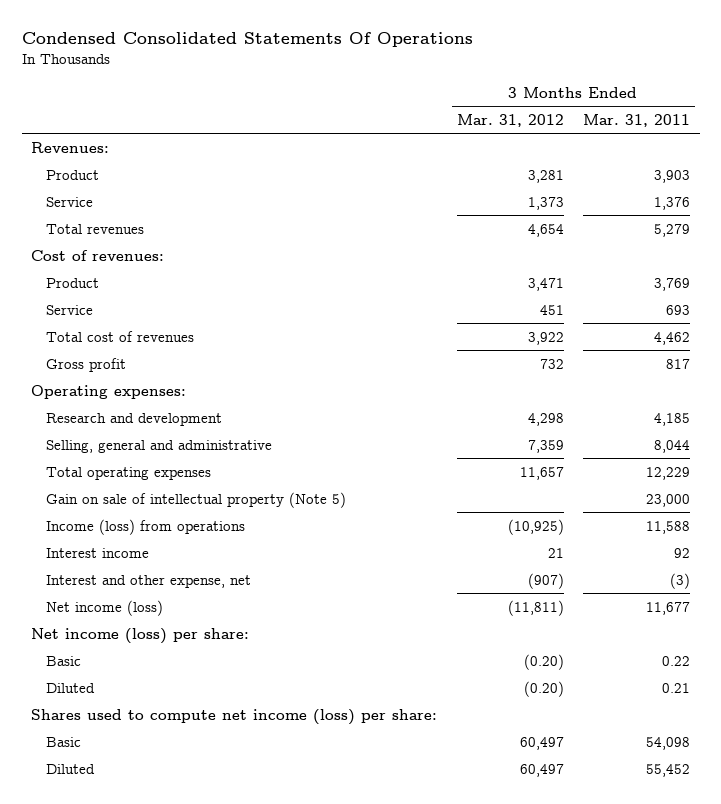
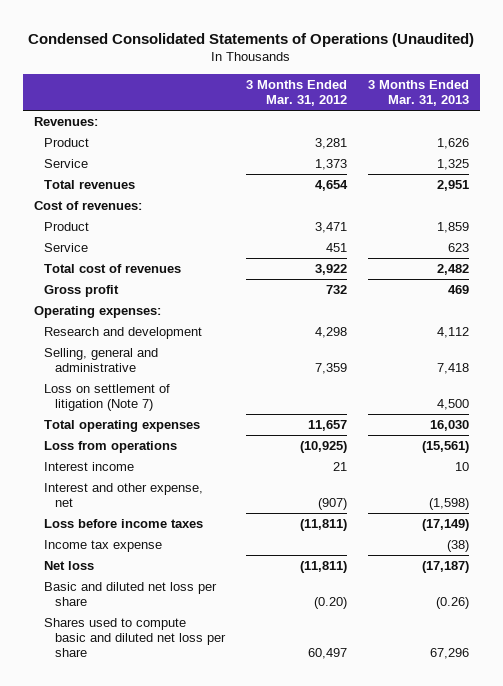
- Condensed Consolidated Statements Of Operations
+ Condensed Consolidated Statements of Operations (Unaudited)
- | 3 Months Ended Mar. 31, 2012 | 3 Months Ended Mar. 31, 2011
+ | 3 Months Ended Mar. 31, 2012 | 3 Months Ended Mar. 31, 2013
+ Loss on settlement of litigation (Note 7) | | 4,500
- Gain on sale of intellectual property (Note 5) | | 23,000
- Income (loss) from operations | (10,925) | 11,588
+ Loss from operations | (10,925) | (15,561)
- Net income (loss) | (11,811) | 11,677
- Net income (loss) per share:
- Basic | (0.20) | 0.22
- Diluted | (0.20) | 0.21
- Shares used to compute net income (loss) per share:
- Basic | 60,497 | 54,098
- Diluted | 60,497 | 55,452
+ Loss before income taxes | (11,811) | (17,149)
+ Income tax expense | | (38)
+ Net loss | (11,811) | (17,187)
+ Basic and diluted net loss per share | (0.20) | (0.26)
+ Shares used to compute basic and diluted net loss per share | 60,497 | 67,296

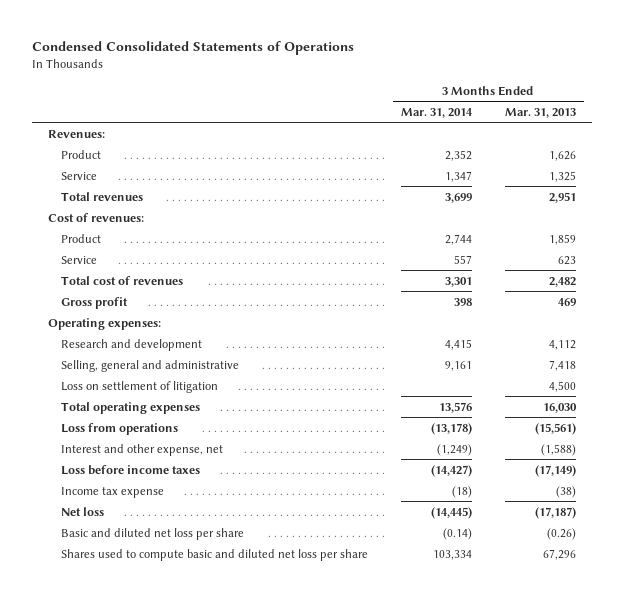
- Condensed Consolidated Statements of Operations (Unaudited)
+ Condensed Consolidated Statements of Operations
- | 3 Months Ended Mar. 31, 2012 | 3 Months Ended Mar. 31, 2013
+ | 3 Months Ended Mar. 31, 2014 | 3 Months Ended Mar. 31, 2013
- Loss on settlement of litigation (Note 7) | | 4,500
+ Loss on settlement of litigation | | 4,500
- Interest income | 21 | 10
- Interest and other expense, net | (907) | (1,598)
+ Interest and other expense, net | (1,249) | (1,588)

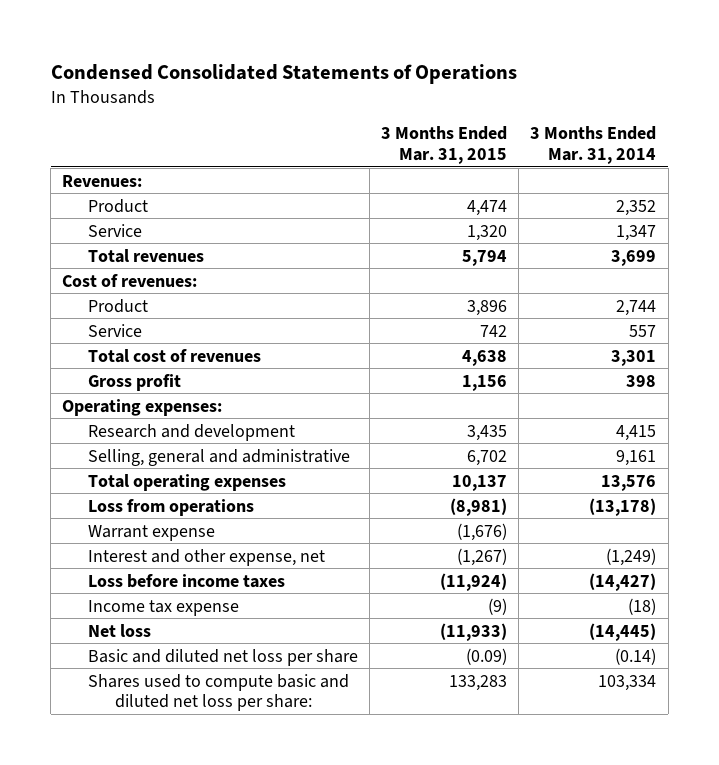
- | 3 Months Ended Mar. 31, 2014 | 3 Months Ended Mar. 31, 2013
+ | 3 Months Ended Mar. 31, 2015 | 3 Months Ended Mar. 31, 2014
- Loss on settlement of litigation | | 4,500
+ Warrant expense | (1,676) |
- Shares used to compute basic and diluted net loss per share | 103,334 | 67,296
+ Shares used to compute basic and diluted net loss per share: | 133,283 | 103,334

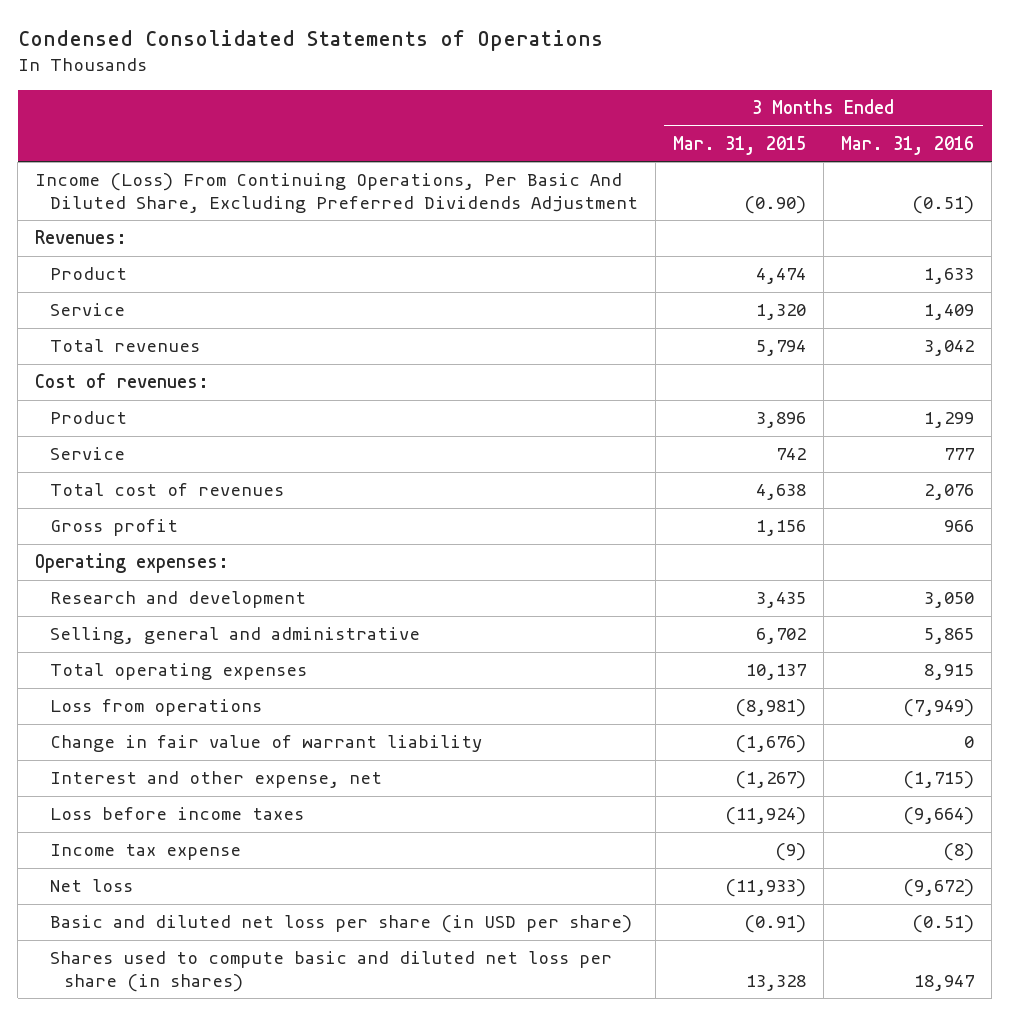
- | 3 Months Ended Mar. 31, 2015 | 3 Months Ended Mar. 31, 2014
+ | 3 Months Ended Mar. 31, 2015 | 3 Months Ended Mar. 31, 2016
+ Income (Loss) From Continuing Operations, Per Basic And Diluted Share, Excluding Preferred Dividends Adjustment | (0.90) | (0.51)
- Warrant expense | (1,676) |
+ Change in fair value of warrant liability | (1,676) | 0
- Basic and diluted net loss per share | (0.09) | (0.14)
- Shares used to compute basic and diluted net loss per share: | 133,283 | 103,334
+ Basic and diluted net loss per share (in USD per share) | (0.91) | (0.51)
+ Shares used to compute basic and diluted net loss per share (in shares) | 13,328 | 18,947

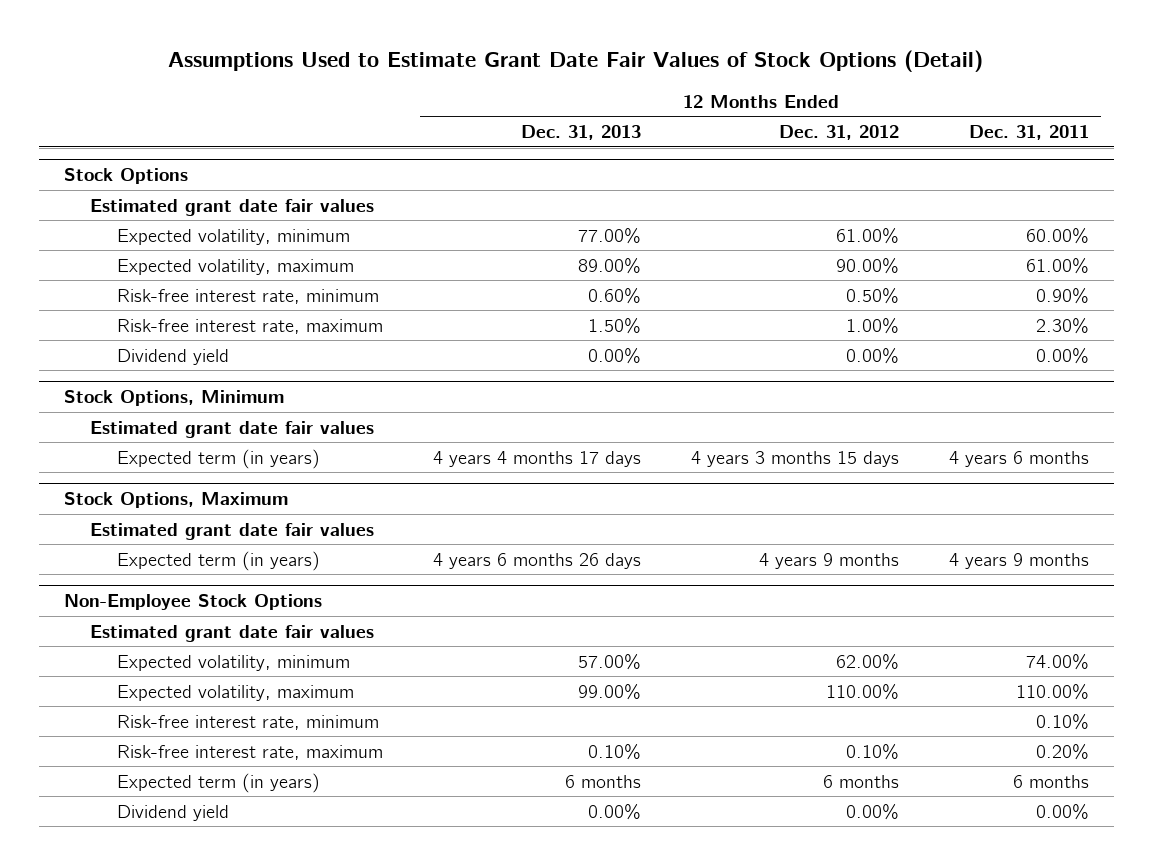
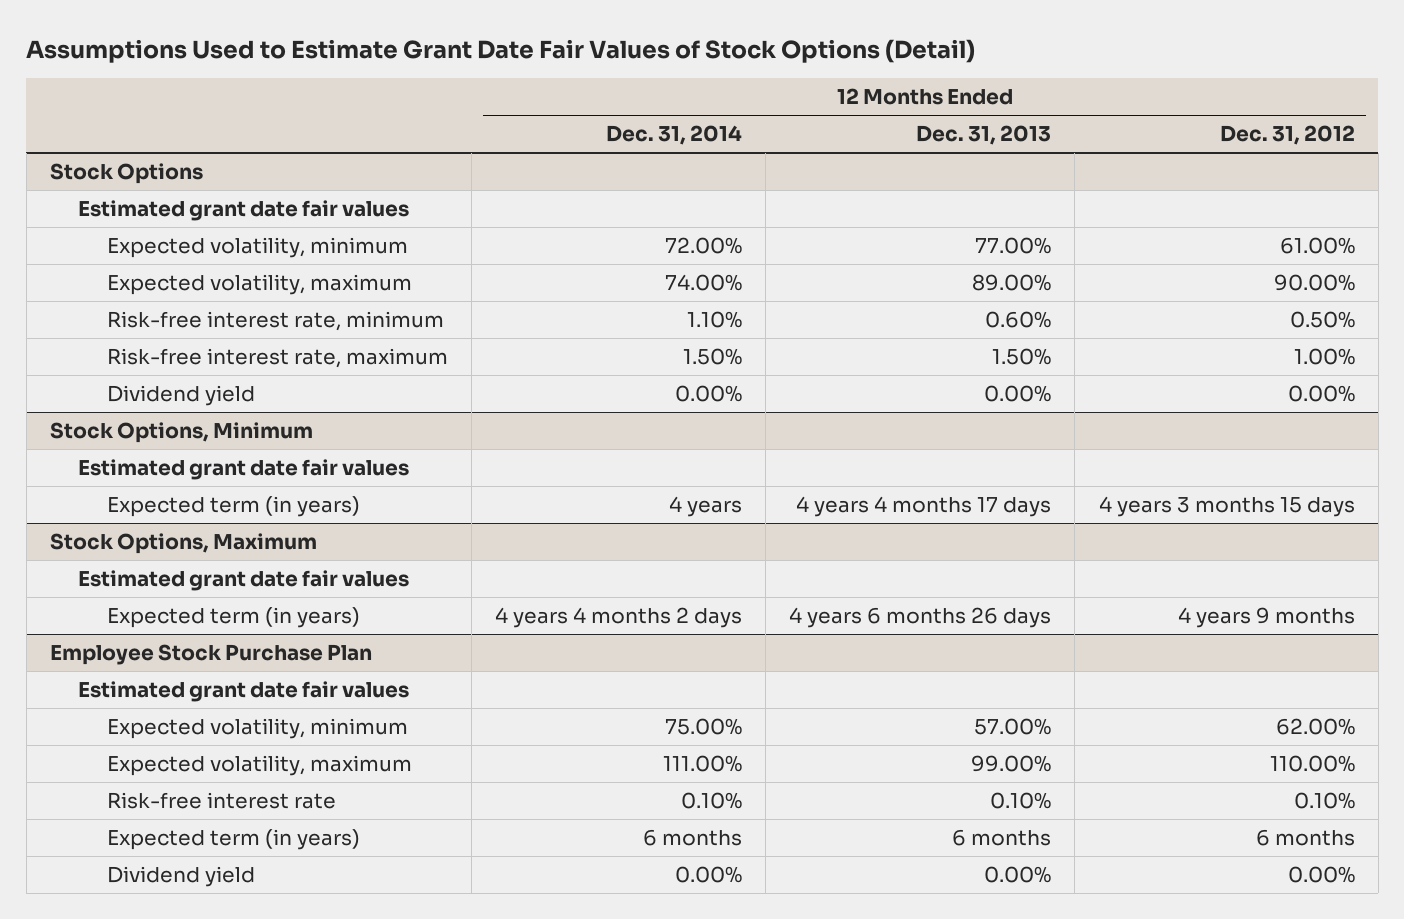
- | 12 Months Ended Dec. 31, 2013 | 12 Months Ended Dec. 31, 2012 | 12 Months Ended Dec. 31, 2011
+ | 12 Months Ended Dec. 31, 2014 | 12 Months Ended Dec. 31, 2013 | 12 Months Ended Dec. 31, 2012
- Non-Employee Stock Options
+ Employee Stock Purchase Plan
- Risk-free interest rate, minimum | | | 0.10%
- Risk-free interest rate, maximum | 0.10% | 0.10% | 0.20%
+ Risk-free interest rate | 0.10% | 0.10% | 0.10%

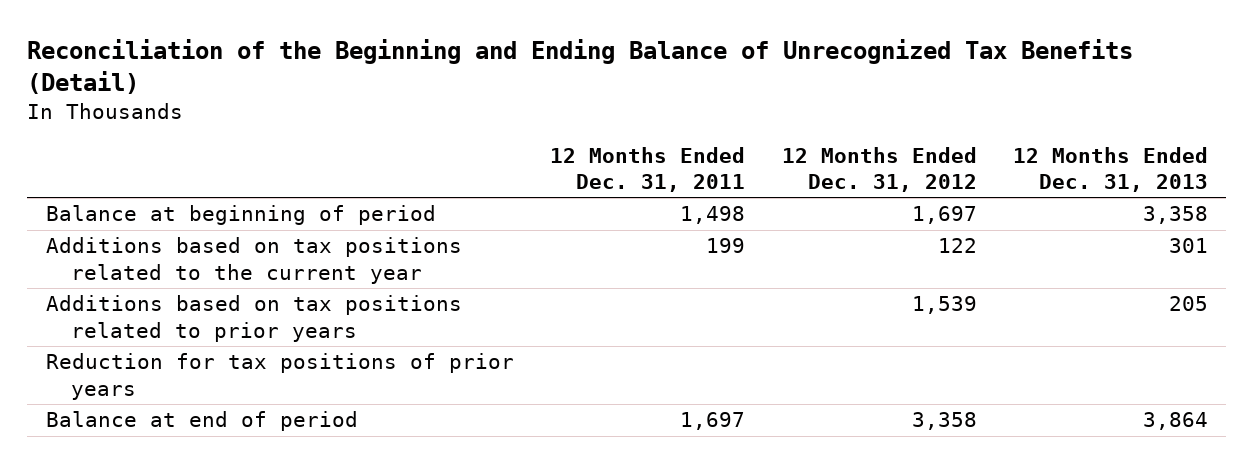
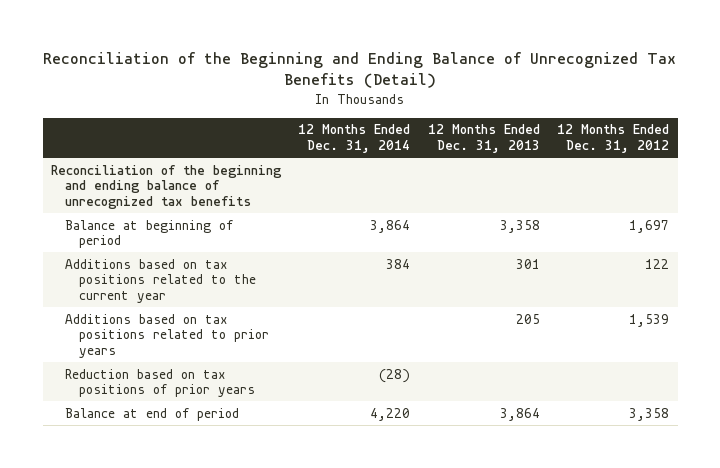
- | 12 Months Ended Dec. 31, 2011 | 12 Months Ended Dec. 31, 2012 | 12 Months Ended Dec. 31, 2013
+ | 12 Months Ended Dec. 31, 2014 | 12 Months Ended Dec. 31, 2013 | 12 Months Ended Dec. 31, 2012
+ Reconciliation of the beginning and ending balance of unrecognized tax benefits
- Reduction for tax positions of prior years
+ Reduction based on tax positions of prior years | (28) | |

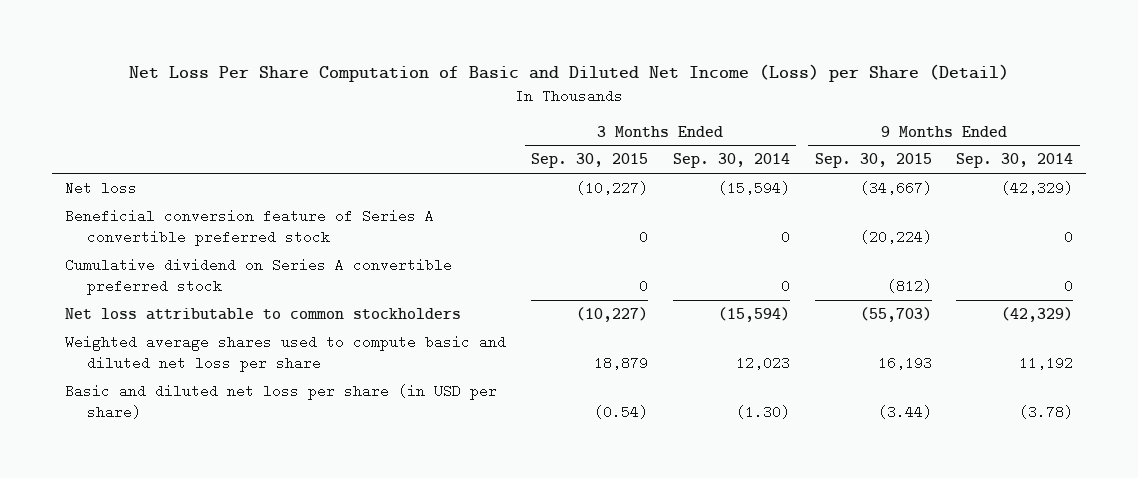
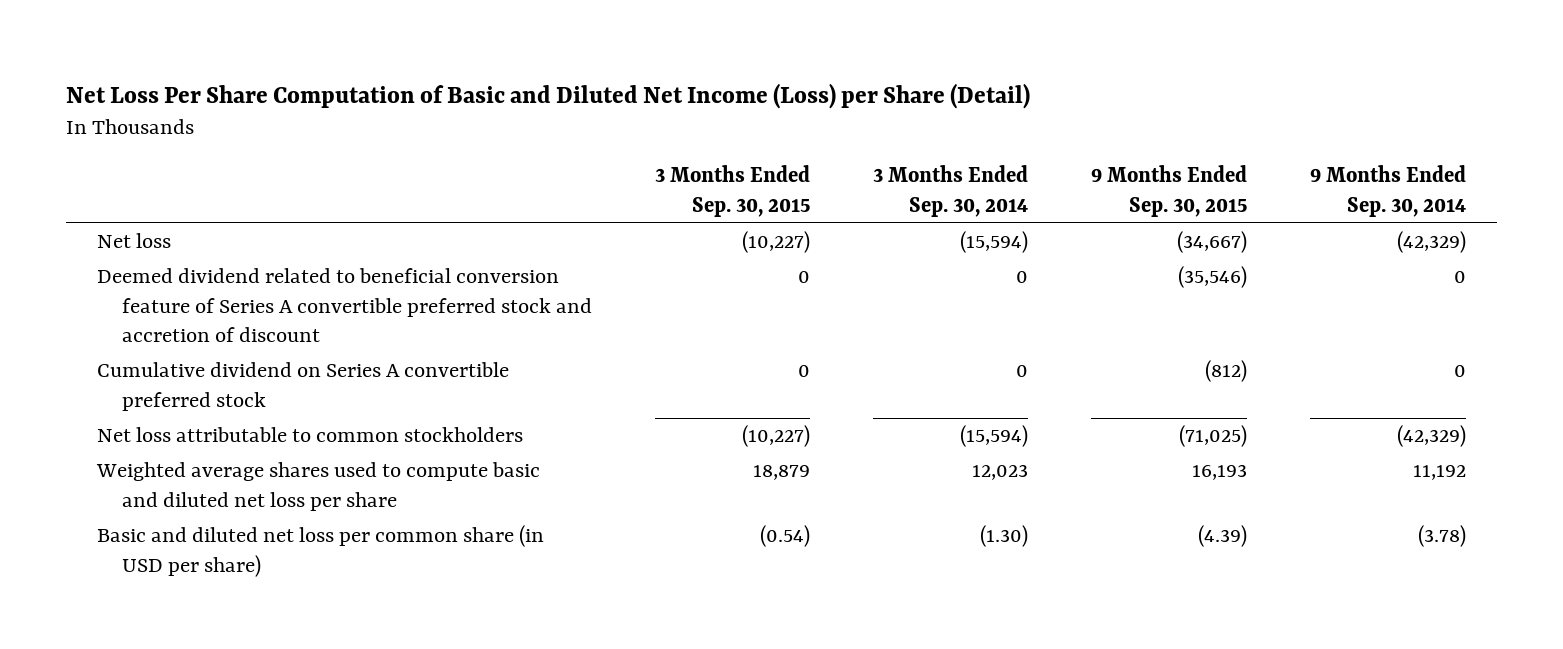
- Beneficial conversion feature of Series A convertible preferred stock | 0 | 0 | (20,224) | 0
+ Deemed dividend related to beneficial conversion feature of Series A convertible preferred stock and accretion of discount | 0 | 0 | (35,546) | 0
- Net loss attributable to common stockholders | (10,227) | (15,594) | (55,703) | (42,329)
+ Net loss attributable to common stockholders | (10,227) | (15,594) | (71,025) | (42,329)
- Basic and diluted net loss per share (in USD per share) | (0.54) | (1.30) | (3.44) | (3.78)
+ Basic and diluted net loss per common share (in USD per share) | (0.54) | (1.30) | (4.39) | (3.78)

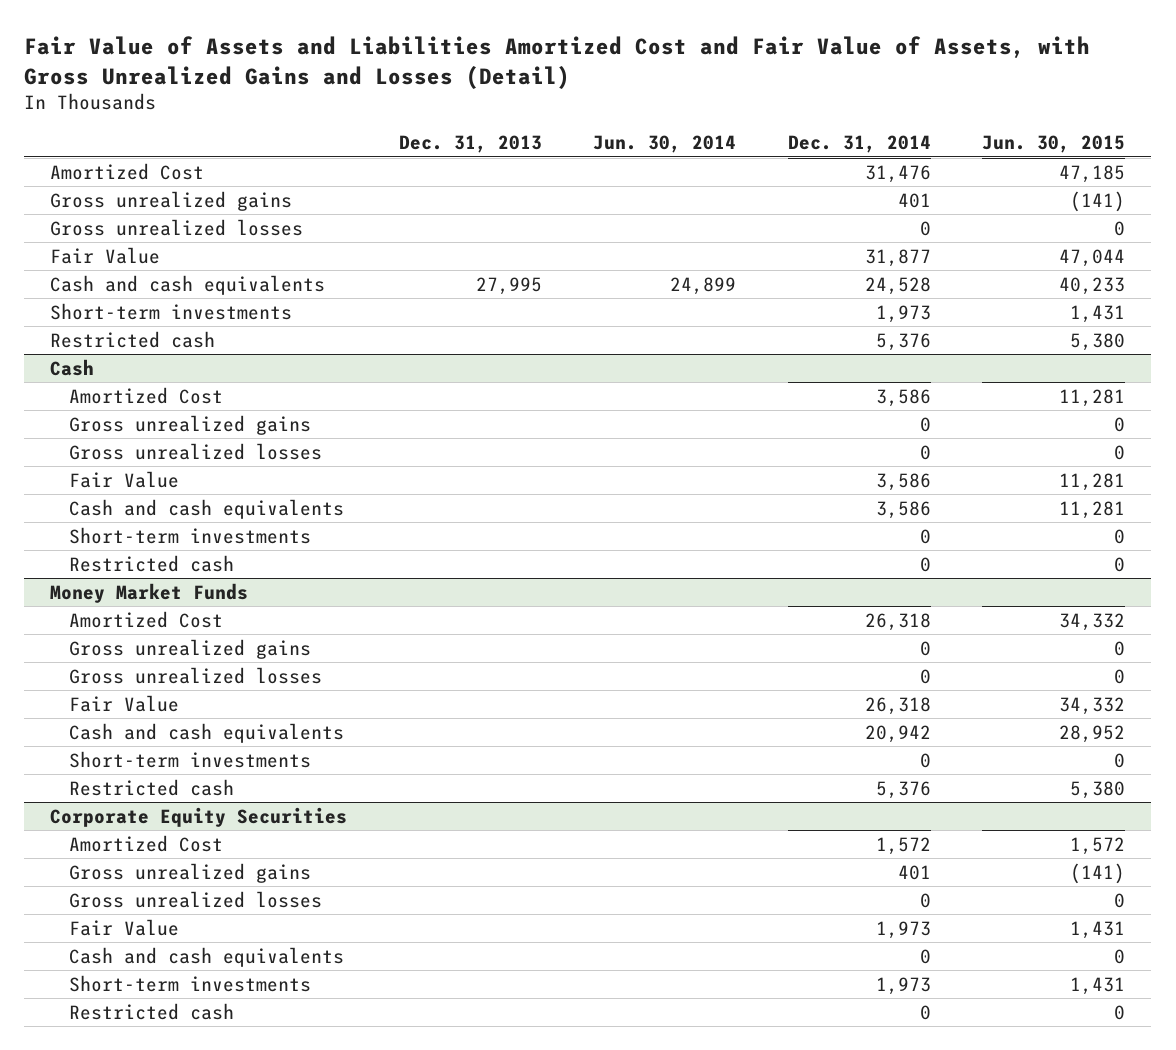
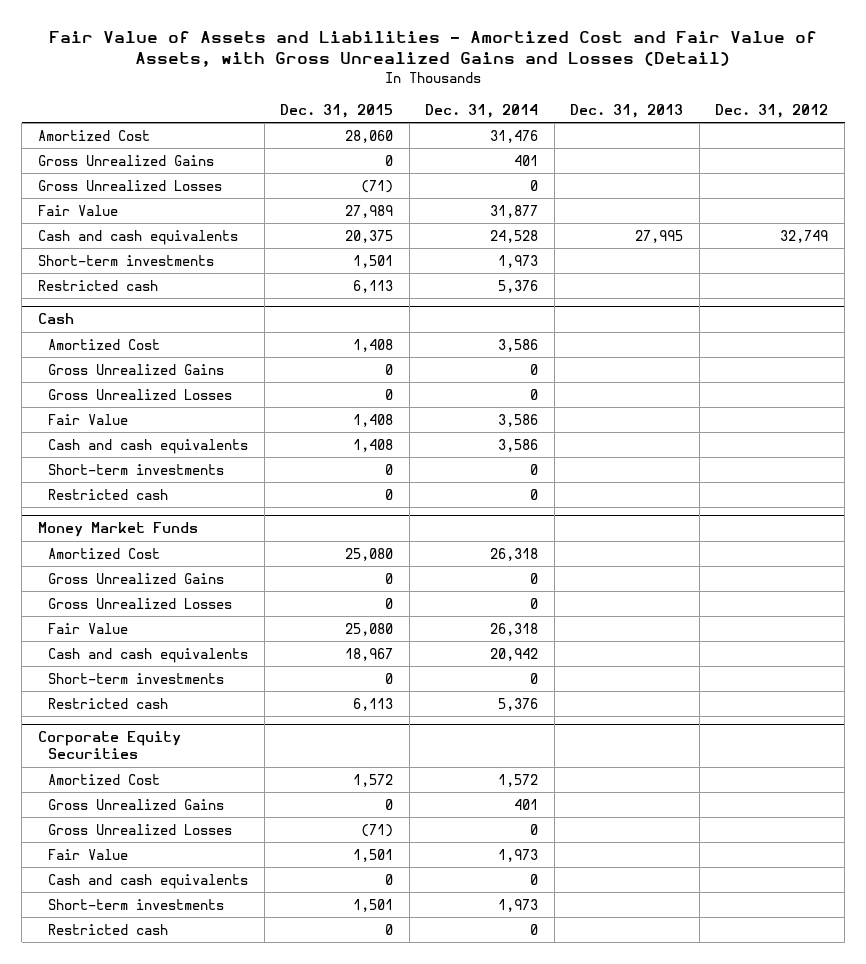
- Fair Value of Assets and Liabilities Amortized Cost and Fair Value of Assets, with Gross Unrealized Gains and Losses (Detail)
+ Fair Value of Assets and Liabilities - Amortized Cost and Fair Value of Assets, with Gross Unrealized Gains and Losses (Detail)
- | Dec. 31, 2013 | Jun. 30, 2014 | Dec. 31, 2014 | Jun. 30, 2015
+ | Dec. 31, 2015 | Dec. 31, 2014 | Dec. 31, 2013 | Dec. 31, 2012
- Gross unrealized gains | | | 401 | (141)
- Gross unrealized losses | | | 0 | 0
+ Gross Unrealized Gains | 0 | 401 | |
+ Gross Unrealized Losses | (71) | 0 | |
@ Cash
- Gross unrealized gains | | | 0 | 0
- Gross unrealized losses | | | 0 | 0
+ Gross Unrealized Gains | 0 | 0 | |
+ Gross Unrealized Losses | 0 | 0 | |
@ Money Market Funds
- Gross unrealized gains | | | 0 | 0
- Gross unrealized losses | | | 0 | 0
+ Gross Unrealized Gains | 0 | 0 | |
+ Gross Unrealized Losses | 0 | 0 | |
@ Corporate Equity Securities
- Gross unrealized gains | | | 401 | (141)
- Gross unrealized losses | | | 0 | 0
+ Gross Unrealized Gains | 0 | 401 | |
+ Gross Unrealized Losses | (71) | 0 | |

